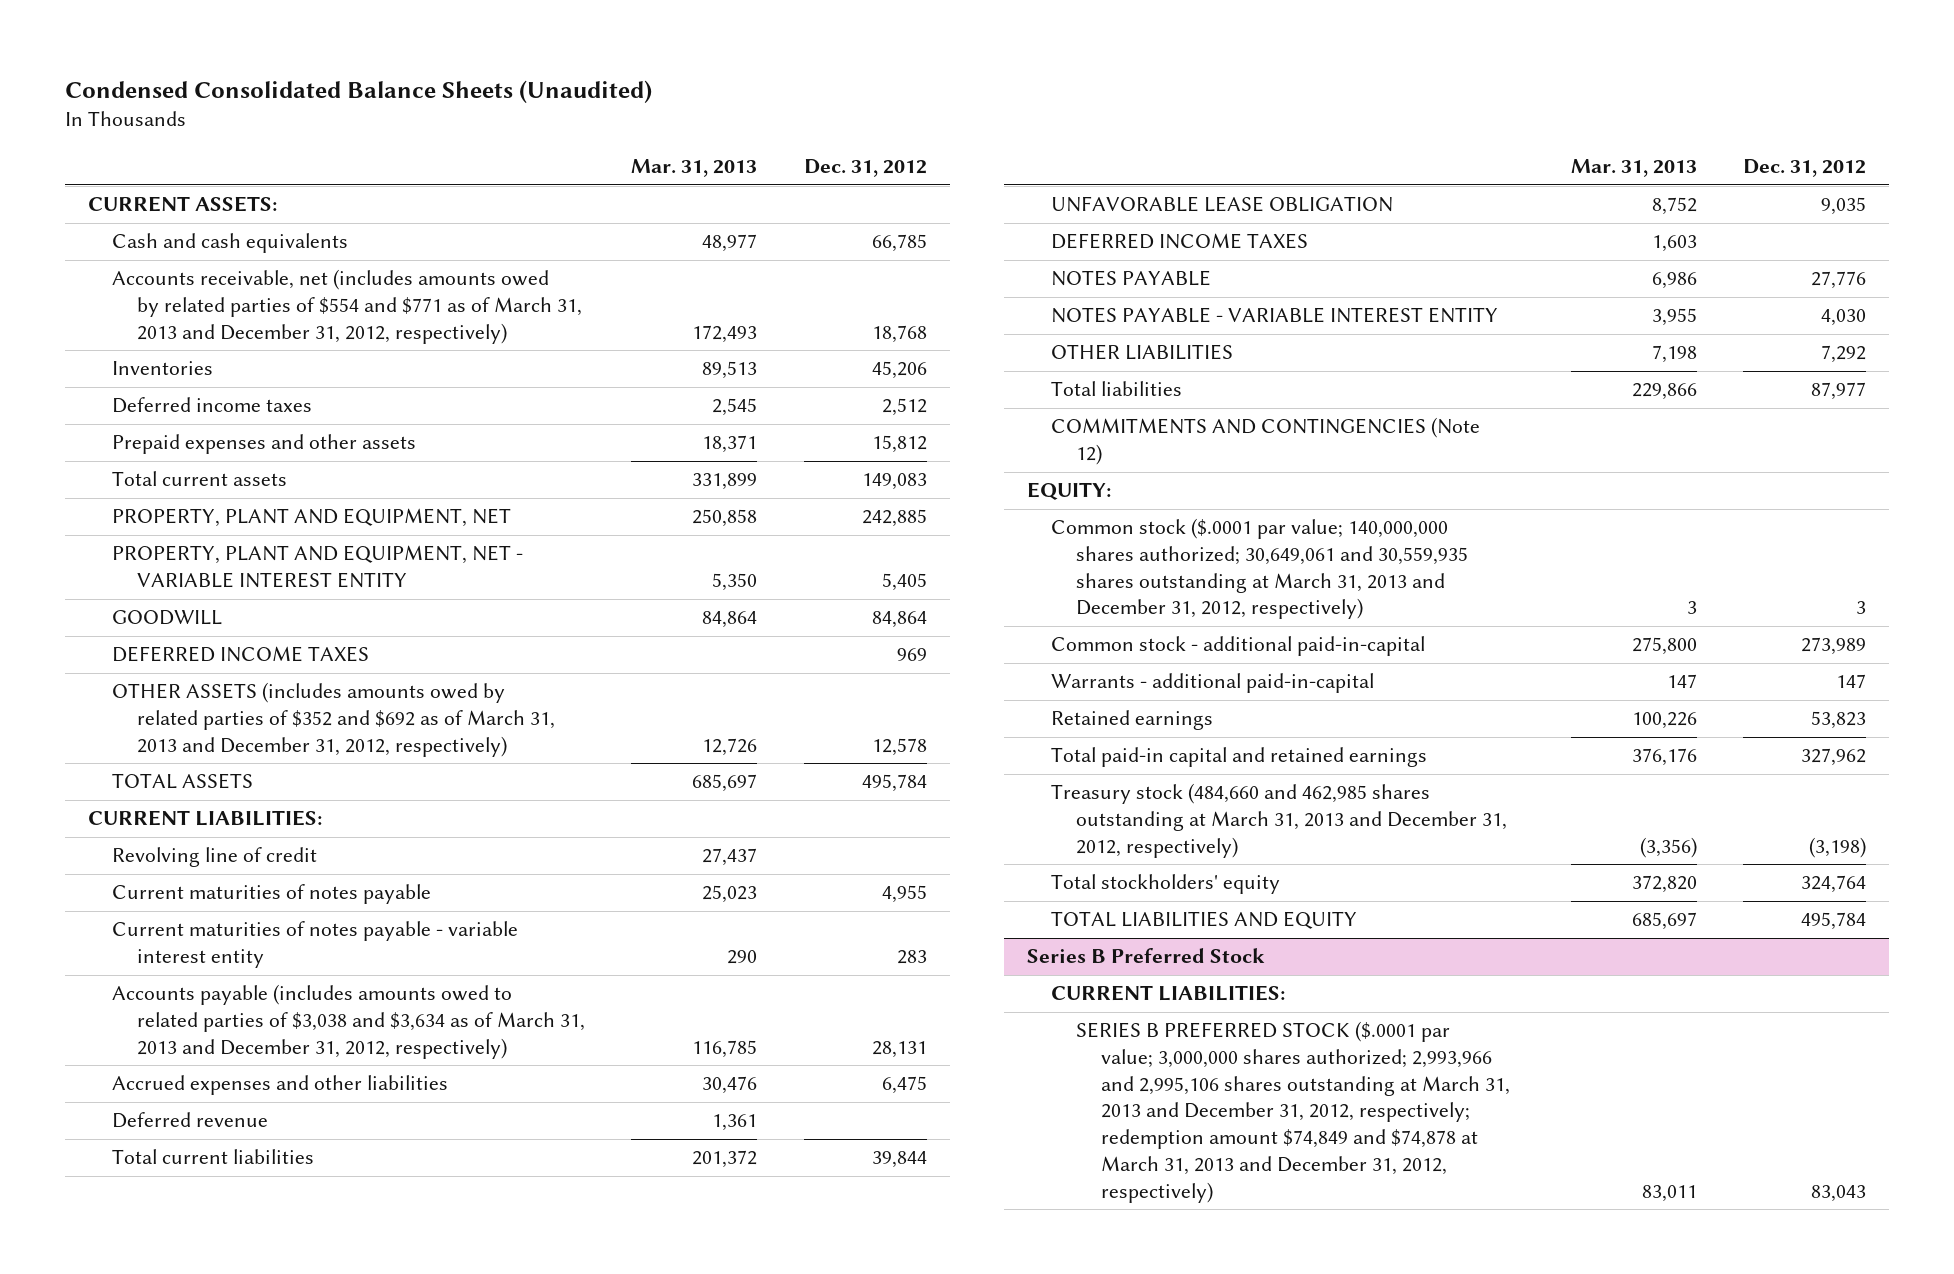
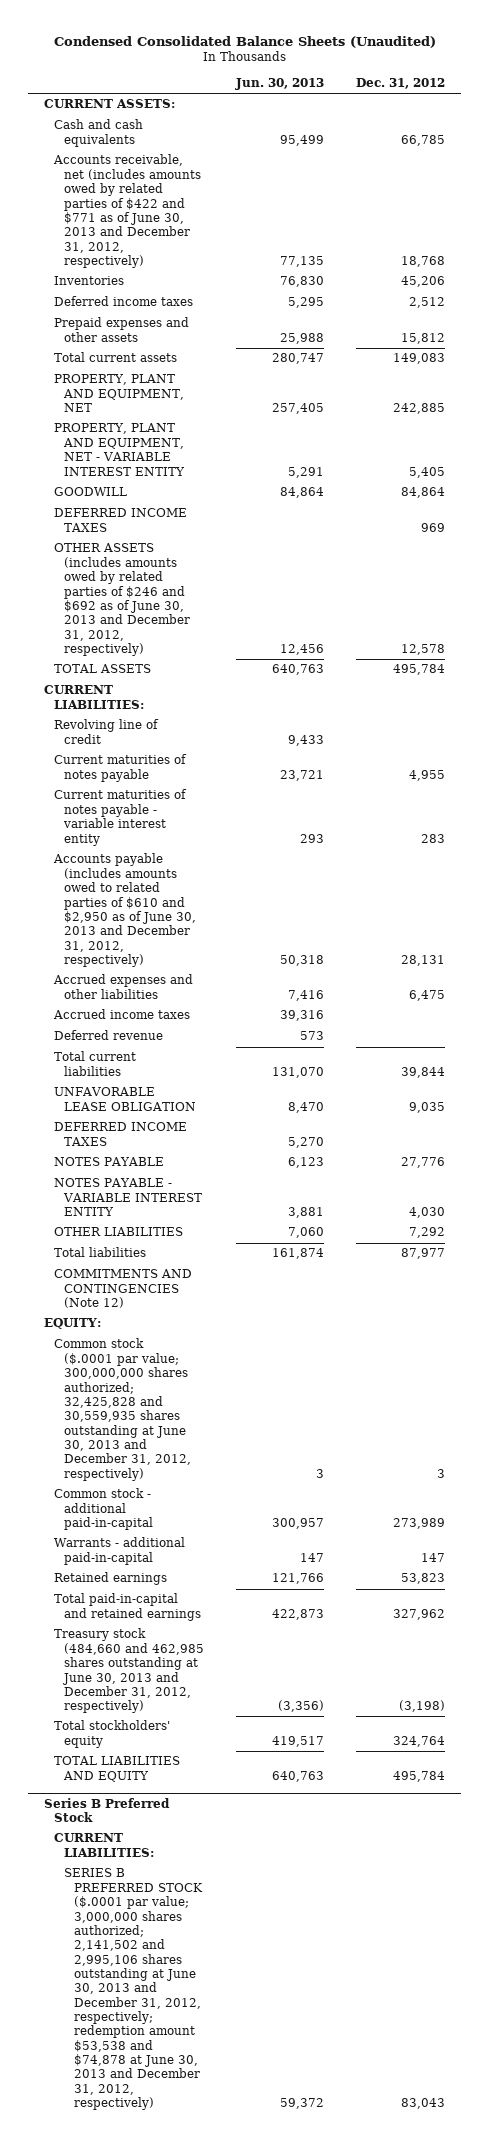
- | Mar. 31, 2013 | Dec. 31, 2012
+ | Jun. 30, 2013 | Dec. 31, 2012
- Accounts receivable, net (includes amounts owed by related parties of $554 and $771 as of March 31, 2013 and December 31, 2012, respectively) | 172,493 | 18,768
+ Accounts receivable, net (includes amounts owed by related parties of $422 and $771 as of June 30, 2013 and December 31, 2012, respectively) | 77,135 | 18,768
- OTHER ASSETS (includes amounts owed by related parties of $352 and $692 as of March 31, 2013 and December 31, 2012, respectively) | 12,726 | 12,578
+ OTHER ASSETS (includes amounts owed by related parties of $246 and $692 as of June 30, 2013 and December 31, 2012, respectively) | 12,456 | 12,578
- Accounts payable (includes amounts owed to related parties of $3,038 and $3,634 as of March 31, 2013 and December 31, 2012, respectively) | 116,785 | 28,131
+ Accounts payable (includes amounts owed to related parties of $610 and $2,950 as of June 30, 2013 and December 31, 2012, respectively) | 50,318 | 28,131
+ Accrued income taxes | 39,316 |
- Common stock ($.0001 par value; 140,000,000 shares authorized; 30,649,061 and 30,559,935 shares outstanding at March 31, 2013 and December 31, 2012, respectively) | 3 | 3
+ Common stock ($.0001 par value; 300,000,000 shares authorized; 32,425,828 and 30,559,935 shares outstanding at June 30, 2013 and December 31, 2012, respectively) | 3 | 3
- Total paid-in capital and retained earnings | 376,176 | 327,962
- Treasury stock (484,660 and 462,985 shares outstanding at March 31, 2013 and December 31, 2012, respectively) | (3,356) | (3,198)
+ Total paid-in-capital and retained earnings | 422,873 | 327,962
+ Treasury stock (484,660 and 462,985 shares outstanding at June 30, 2013 and December 31, 2012, respectively) | (3,356) | (3,198)
@ Series B Preferred Stock
- SERIES B PREFERRED STOCK ($.0001 par value; 3,000,000 shares authorized; 2,993,966 and 2,995,106 shares outstanding at March 31, 2013 and December 31, 2012, respectively; redemption amount $74,849 and $74,878 at March 31, 2013 and December 31, 2012, respectively) | 83,011 | 83,043
+ SERIES B PREFERRED STOCK ($.0001 par value; 3,000,000 shares authorized; 2,141,502 and 2,995,106 shares outstanding at June 30, 2013 and December 31, 2012, respectively; redemption amount $53,538 and $74,878 at June 30, 2013 and December 31, 2012, respectively) | 59,372 | 83,043

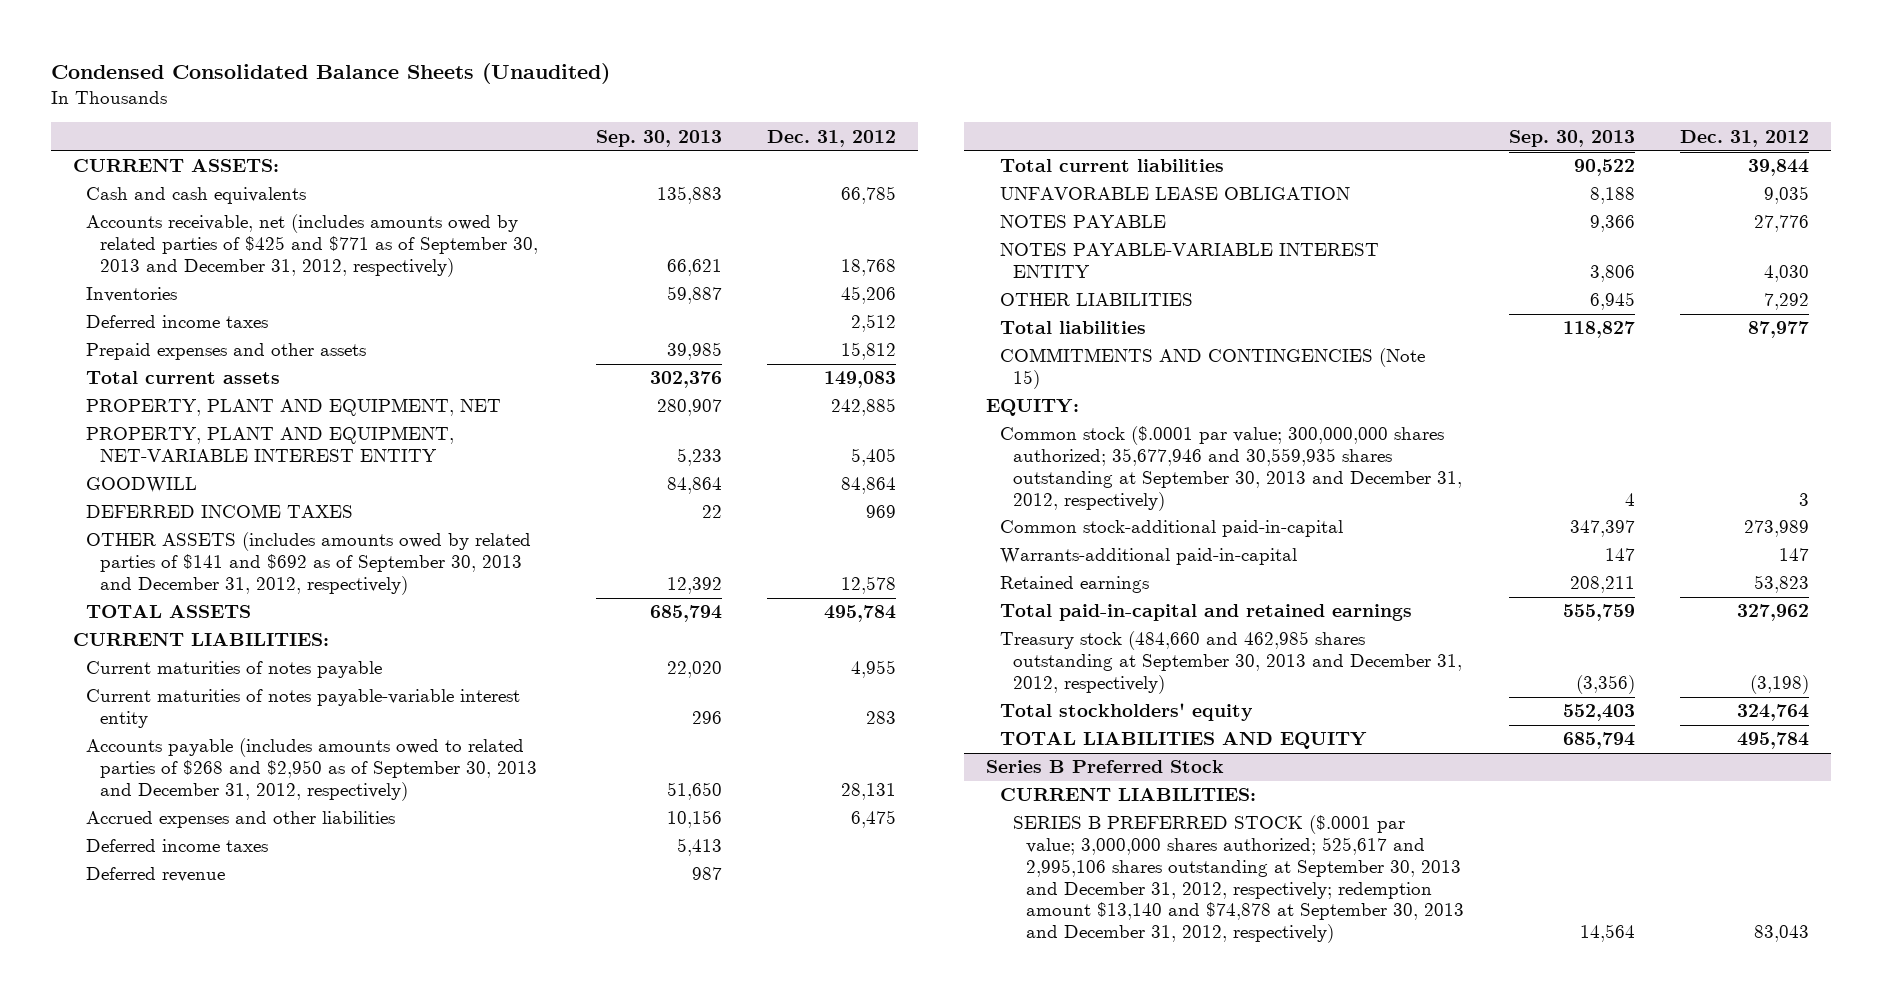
- | Jun. 30, 2013 | Dec. 31, 2012
+ | Sep. 30, 2013 | Dec. 31, 2012
- Accounts receivable, net (includes amounts owed by related parties of $422 and $771 as of June 30, 2013 and December 31, 2012, respectively) | 77,135 | 18,768
+ Accounts receivable, net (includes amounts owed by related parties of $425 and $771 as of September 30, 2013 and December 31, 2012, respectively) | 66,621 | 18,768
- PROPERTY, PLANT AND EQUIPMENT, NET - VARIABLE INTEREST ENTITY | 5,291 | 5,405
+ PROPERTY, PLANT AND EQUIPMENT, NET-VARIABLE INTEREST ENTITY | 5,233 | 5,405
- OTHER ASSETS (includes amounts owed by related parties of $246 and $692 as of June 30, 2013 and December 31, 2012, respectively) | 12,456 | 12,578
+ OTHER ASSETS (includes amounts owed by related parties of $141 and $692 as of September 30, 2013 and December 31, 2012, respectively) | 12,392 | 12,578
- Revolving line of credit | 9,433 |
- Current maturities of notes payable - variable interest entity | 293 | 283
- Accounts payable (includes amounts owed to related parties of $610 and $2,950 as of June 30, 2013 and December 31, 2012, respectively) | 50,318 | 28,131
+ Current maturities of notes payable-variable interest entity | 296 | 283
+ Accounts payable (includes amounts owed to related parties of $268 and $2,950 as of September 30, 2013 and December 31, 2012, respectively) | 51,650 | 28,131
- Accrued income taxes | 39,316 |
+ Deferred income taxes | 5,413 |
- DEFERRED INCOME TAXES | 5,270 |
- NOTES PAYABLE - VARIABLE INTEREST ENTITY | 3,881 | 4,030
+ NOTES PAYABLE-VARIABLE INTEREST ENTITY | 3,806 | 4,030
- COMMITMENTS AND CONTINGENCIES (Note 12)
+ COMMITMENTS AND CONTINGENCIES (Note 15)
- Common stock ($.0001 par value; 300,000,000 shares authorized; 32,425,828 and 30,559,935 shares outstanding at June 30, 2013 and December 31, 2012, respectively) | 3 | 3
- Common stock - additional paid-in-capital | 300,957 | 273,989
- Warrants - additional paid-in-capital | 147 | 147
+ Common stock ($.0001 par value; 300,000,000 shares authorized; 35,677,946 and 30,559,935 shares outstanding at September 30, 2013 and December 31, 2012, respectively) | 4 | 3
+ Common stock-additional paid-in-capital | 347,397 | 273,989
+ Warrants-additional paid-in-capital | 147 | 147
- Treasury stock (484,660 and 462,985 shares outstanding at June 30, 2013 and December 31, 2012, respectively) | (3,356) | (3,198)
+ Treasury stock (484,660 and 462,985 shares outstanding at September 30, 2013 and December 31, 2012, respectively) | (3,356) | (3,198)
@ Series B Preferred Stock
- SERIES B PREFERRED STOCK ($.0001 par value; 3,000,000 shares authorized; 2,141,502 and 2,995,106 shares outstanding at June 30, 2013 and December 31, 2012, respectively; redemption amount $53,538 and $74,878 at June 30, 2013 and December 31, 2012, respectively) | 59,372 | 83,043
+ SERIES B PREFERRED STOCK ($.0001 par value; 3,000,000 shares authorized; 525,617 and 2,995,106 shares outstanding at September 30, 2013 and December 31, 2012, respectively; redemption amount $13,140 and $74,878 at September 30, 2013 and December 31, 2012, respectively) | 14,564 | 83,043

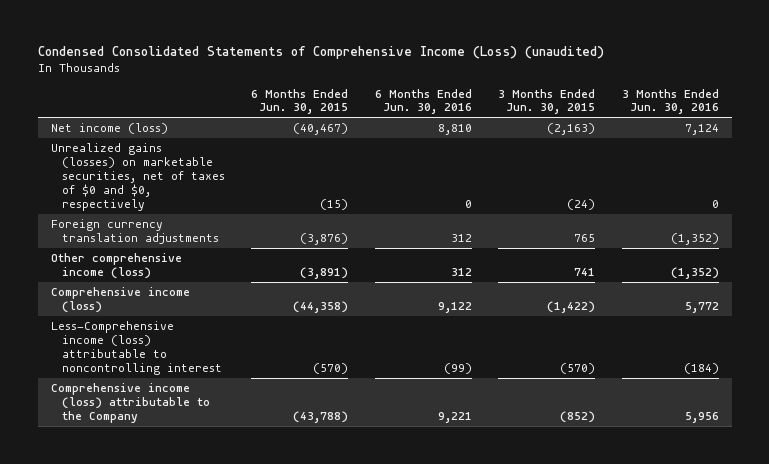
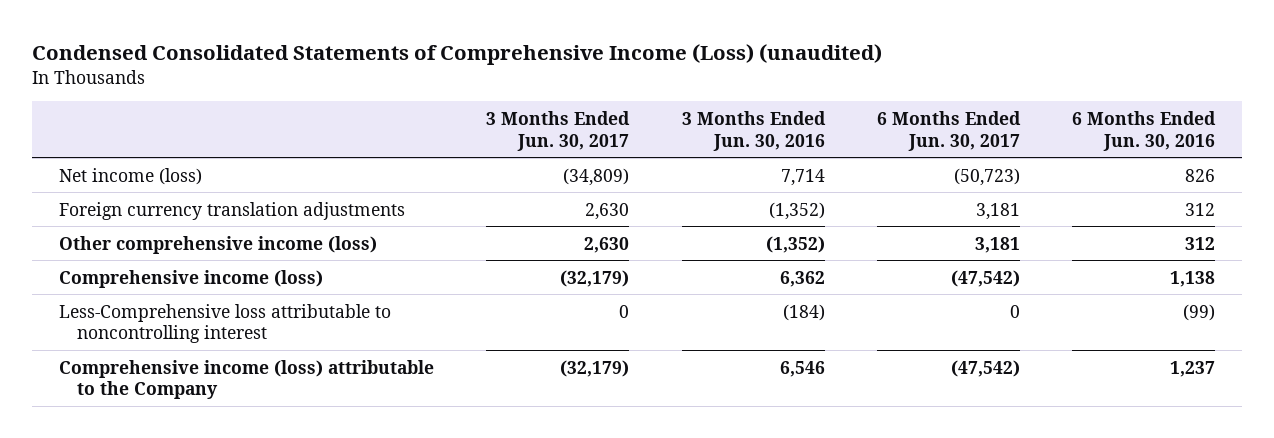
- | 6 Months Ended Jun. 30, 2015 | 6 Months Ended Jun. 30, 2016 | 3 Months Ended Jun. 30, 2015 | 3 Months Ended Jun. 30, 2016
+ | 3 Months Ended Jun. 30, 2017 | 3 Months Ended Jun. 30, 2016 | 6 Months Ended Jun. 30, 2017 | 6 Months Ended Jun. 30, 2016
- Net income (loss) | (40,467) | 8,810 | (2,163) | 7,124
- Unrealized gains (losses) on marketable securities, net of taxes of $0 and $0, respectively | (15) | 0 | (24) | 0
+ Net income (loss) | (34,809) | 7,714 | (50,723) | 826
- Comprehensive income (loss) | (44,358) | 9,122 | (1,422) | 5,772
- Less-Comprehensive income (loss) attributable to noncontrolling interest | (570) | (99) | (570) | (184)
- Comprehensive income (loss) attributable to the Company | (43,788) | 9,221 | (852) | 5,956
+ Comprehensive income (loss) | (32,179) | 6,362 | (47,542) | 1,138
+ Less-Comprehensive loss attributable to noncontrolling interest | 0 | (184) | 0 | (99)
+ Comprehensive income (loss) attributable to the Company | (32,179) | 6,546 | (47,542) | 1,237

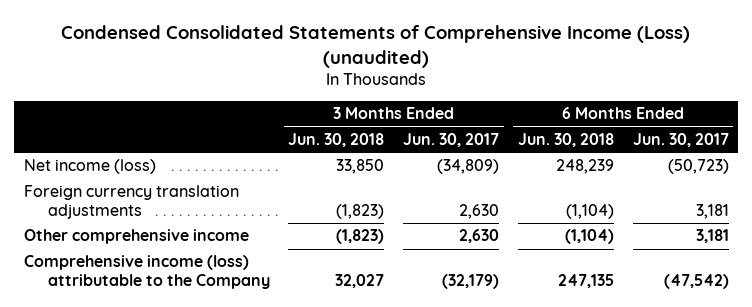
- | 3 Months Ended Jun. 30, 2017 | 3 Months Ended Jun. 30, 2016 | 6 Months Ended Jun. 30, 2017 | 6 Months Ended Jun. 30, 2016
+ | 3 Months Ended Jun. 30, 2018 | 3 Months Ended Jun. 30, 2017 | 6 Months Ended Jun. 30, 2018 | 6 Months Ended Jun. 30, 2017
- Other comprehensive income (loss) | 2,630 | (1,352) | 3,181 | 312
- Comprehensive income (loss) | (32,179) | 6,362 | (47,542) | 1,138
- Less-Comprehensive loss attributable to noncontrolling interest | 0 | (184) | 0 | (99)
+ Other comprehensive income | (1,823) | 2,630 | (1,104) | 3,181

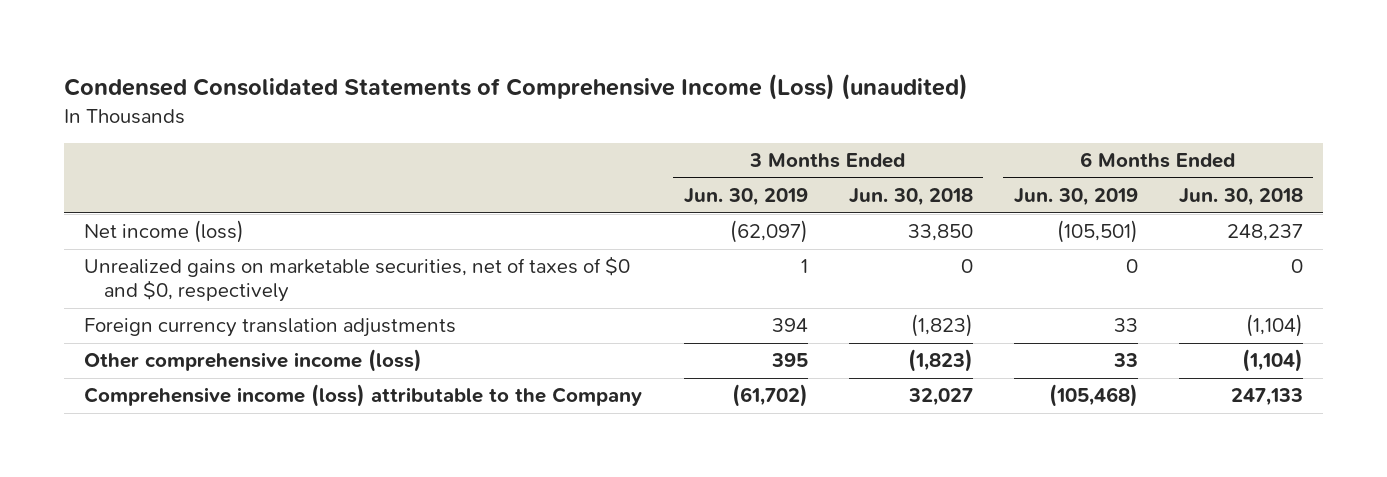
- | 3 Months Ended Jun. 30, 2018 | 3 Months Ended Jun. 30, 2017 | 6 Months Ended Jun. 30, 2018 | 6 Months Ended Jun. 30, 2017
+ | 3 Months Ended Jun. 30, 2019 | 3 Months Ended Jun. 30, 2018 | 6 Months Ended Jun. 30, 2019 | 6 Months Ended Jun. 30, 2018
- Net income (loss) | 33,850 | (34,809) | 248,239 | (50,723)
+ Net income (loss) | (62,097) | 33,850 | (105,501) | 248,237
+ Unrealized gains on marketable securities, net of taxes of $0 and $0, respectively | 1 | 0 | 0 | 0
- Other comprehensive income | (1,823) | 2,630 | (1,104) | 3,181
- Comprehensive income (loss) attributable to the Company | 32,027 | (32,179) | 247,135 | (47,542)
+ Other comprehensive income (loss) | 395 | (1,823) | 33 | (1,104)
+ Comprehensive income (loss) attributable to the Company | (61,702) | 32,027 | (105,468) | 247,133

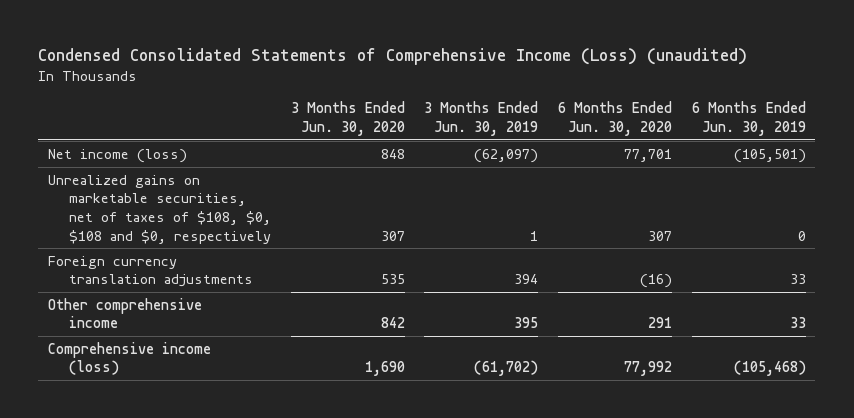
- | 3 Months Ended Jun. 30, 2019 | 3 Months Ended Jun. 30, 2018 | 6 Months Ended Jun. 30, 2019 | 6 Months Ended Jun. 30, 2018
+ | 3 Months Ended Jun. 30, 2020 | 3 Months Ended Jun. 30, 2019 | 6 Months Ended Jun. 30, 2020 | 6 Months Ended Jun. 30, 2019
- Unrealized gains on marketable securities, net of taxes of $0 and $0, respectively | 1 | 0 | 0 | 0
+ Unrealized gains on marketable securities, net of taxes of $108, $0, $108 and $0, respectively | 307 | 1 | 307 | 0
- Other comprehensive income (loss) | 395 | (1,823) | 33 | (1,104)
- Comprehensive income (loss) attributable to the Company | (61,702) | 32,027 | (105,468) | 247,133
+ Other comprehensive income | 842 | 395 | 291 | 33
+ Comprehensive income (loss) | 1,690 | (61,702) | 77,992 | (105,468)

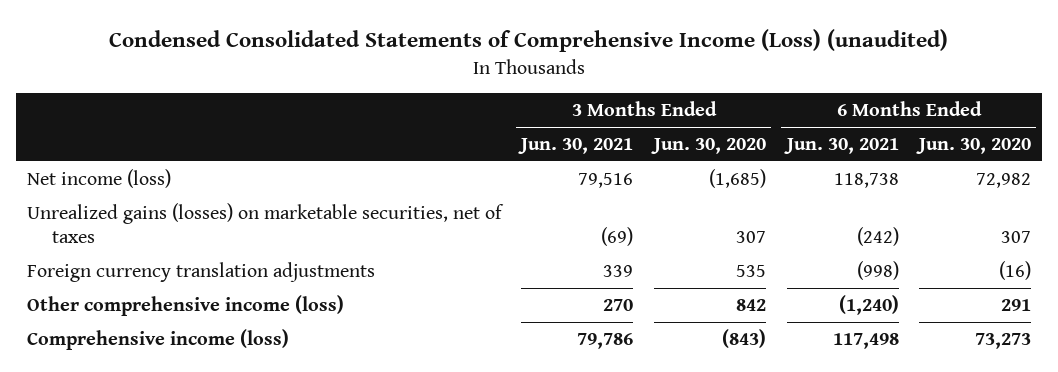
- | 3 Months Ended Jun. 30, 2020 | 3 Months Ended Jun. 30, 2019 | 6 Months Ended Jun. 30, 2020 | 6 Months Ended Jun. 30, 2019
+ | 3 Months Ended Jun. 30, 2021 | 3 Months Ended Jun. 30, 2020 | 6 Months Ended Jun. 30, 2021 | 6 Months Ended Jun. 30, 2020
- Net income (loss) | 848 | (62,097) | 77,701 | (105,501)
- Unrealized gains on marketable securities, net of taxes of $108, $0, $108 and $0, respectively | 307 | 1 | 307 | 0
+ Net income (loss) | 79,516 | (1,685) | 118,738 | 72,982
+ Unrealized gains (losses) on marketable securities, net of taxes | (69) | 307 | (242) | 307
- Other comprehensive income | 842 | 395 | 291 | 33
- Comprehensive income (loss) | 1,690 | (61,702) | 77,992 | (105,468)
+ Other comprehensive income (loss) | 270 | 842 | (1,240) | 291
+ Comprehensive income (loss) | 79,786 | (843) | 117,498 | 73,273

